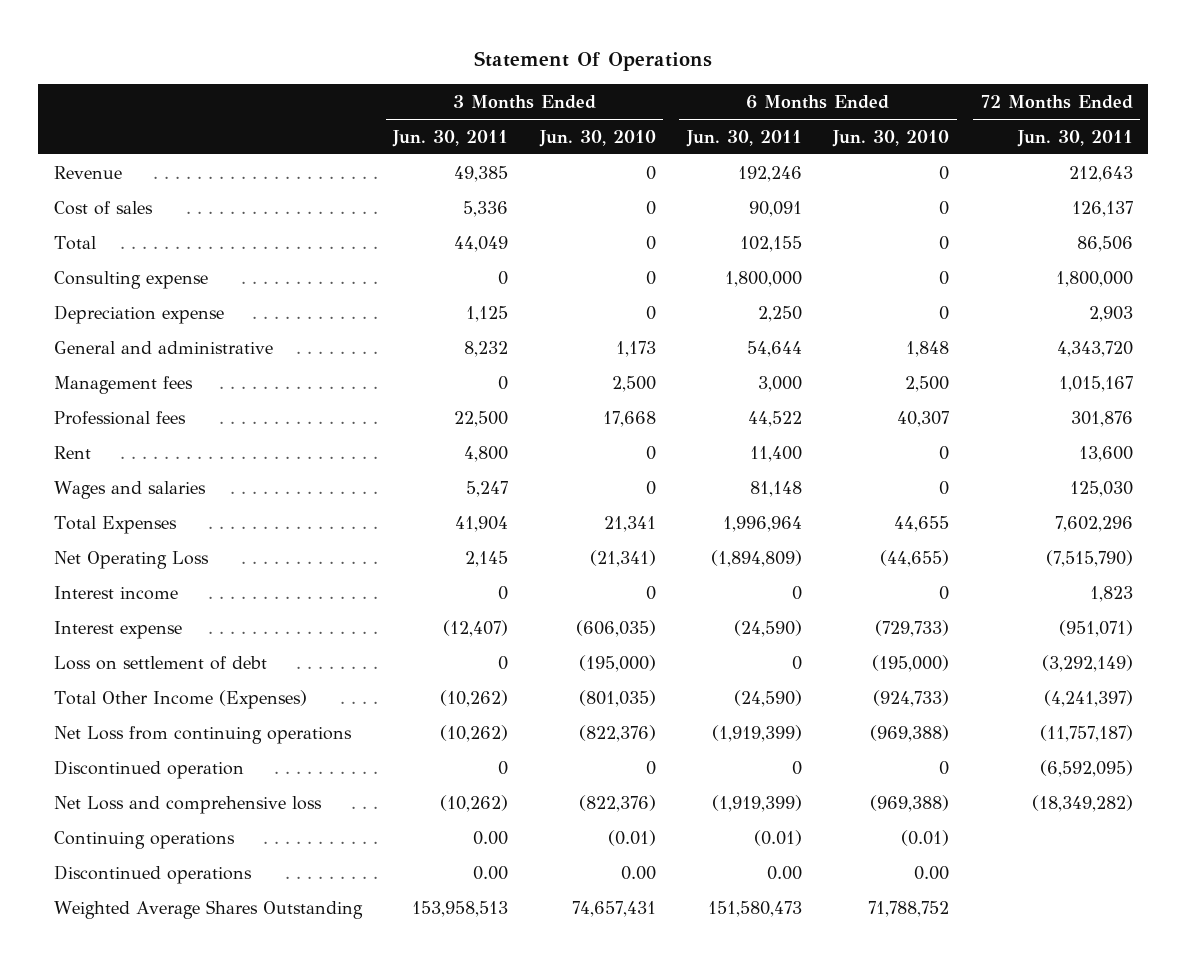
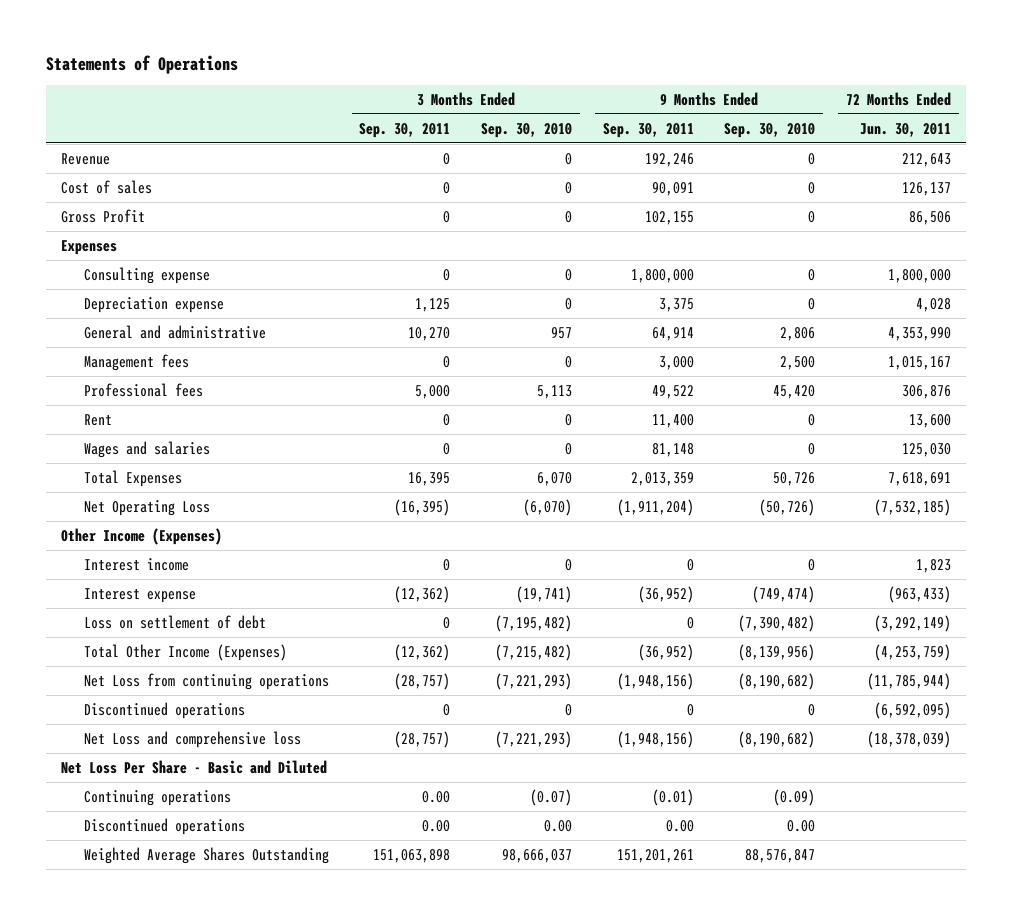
- Statement Of Operations
+ Statements of Operations
- | 3 Months Ended Jun. 30, 2011 | 3 Months Ended Jun. 30, 2010 | 6 Months Ended Jun. 30, 2011 | 6 Months Ended Jun. 30, 2010 | 72 Months Ended Jun. 30, 2011
+ | 3 Months Ended Sep. 30, 2011 | 3 Months Ended Sep. 30, 2010 | 9 Months Ended Sep. 30, 2011 | 9 Months Ended Sep. 30, 2010 | 72 Months Ended Jun. 30, 2011
- Total | 44,049 | 0 | 102,155 | 0 | 86,506
+ Gross Profit | 0 | 0 | 102,155 | 0 | 86,506
+ Expenses
- Depreciation expense | 1,125 | 0 | 2,250 | 0 | 2,903
- General and administrative | 8,232 | 1,173 | 54,644 | 1,848 | 4,343,720
+ Depreciation expense | 1,125 | 0 | 3,375 | 0 | 4,028
+ General and administrative | 10,270 | 957 | 64,914 | 2,806 | 4,353,990
- Professional fees | 22,500 | 17,668 | 44,522 | 40,307 | 301,876
+ Professional fees | 5,000 | 5,113 | 49,522 | 45,420 | 306,876
- Total Expenses | 41,904 | 21,341 | 1,996,964 | 44,655 | 7,602,296
- Net Operating Loss | 2,145 | (21,341) | (1,894,809) | (44,655) | (7,515,790)
+ Total Expenses | 16,395 | 6,070 | 2,013,359 | 50,726 | 7,618,691
+ Net Operating Loss | (16,395) | (6,070) | (1,911,204) | (50,726) | (7,532,185)
+ Other Income (Expenses)
- Interest expense | (12,407) | (606,035) | (24,590) | (729,733) | (951,071)
+ Interest expense | (12,362) | (19,741) | (36,952) | (749,474) | (963,433)
- Total Other Income (Expenses) | (10,262) | (801,035) | (24,590) | (924,733) | (4,241,397)
- Net Loss from continuing operations | (10,262) | (822,376) | (1,919,399) | (969,388) | (11,757,187)
- Discontinued operation | 0 | 0 | 0 | 0 | (6,592,095)
- Net Loss and comprehensive loss | (10,262) | (822,376) | (1,919,399) | (969,388) | (18,349,282)
+ Total Other Income (Expenses) | (12,362) | (7,215,482) | (36,952) | (8,139,956) | (4,253,759)
+ Net Loss from continuing operations | (28,757) | (7,221,293) | (1,948,156) | (8,190,682) | (11,785,944)
+ Discontinued operations | 0 | 0 | 0 | 0 | (6,592,095)
+ Net Loss and comprehensive loss | (28,757) | (7,221,293) | (1,948,156) | (8,190,682) | (18,378,039)
+ Net Loss Per Share - Basic and Diluted

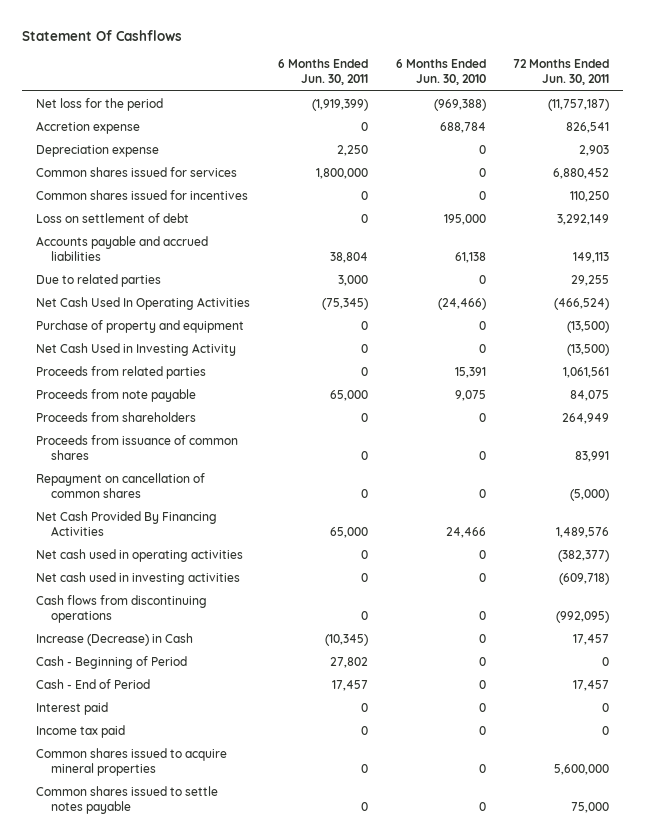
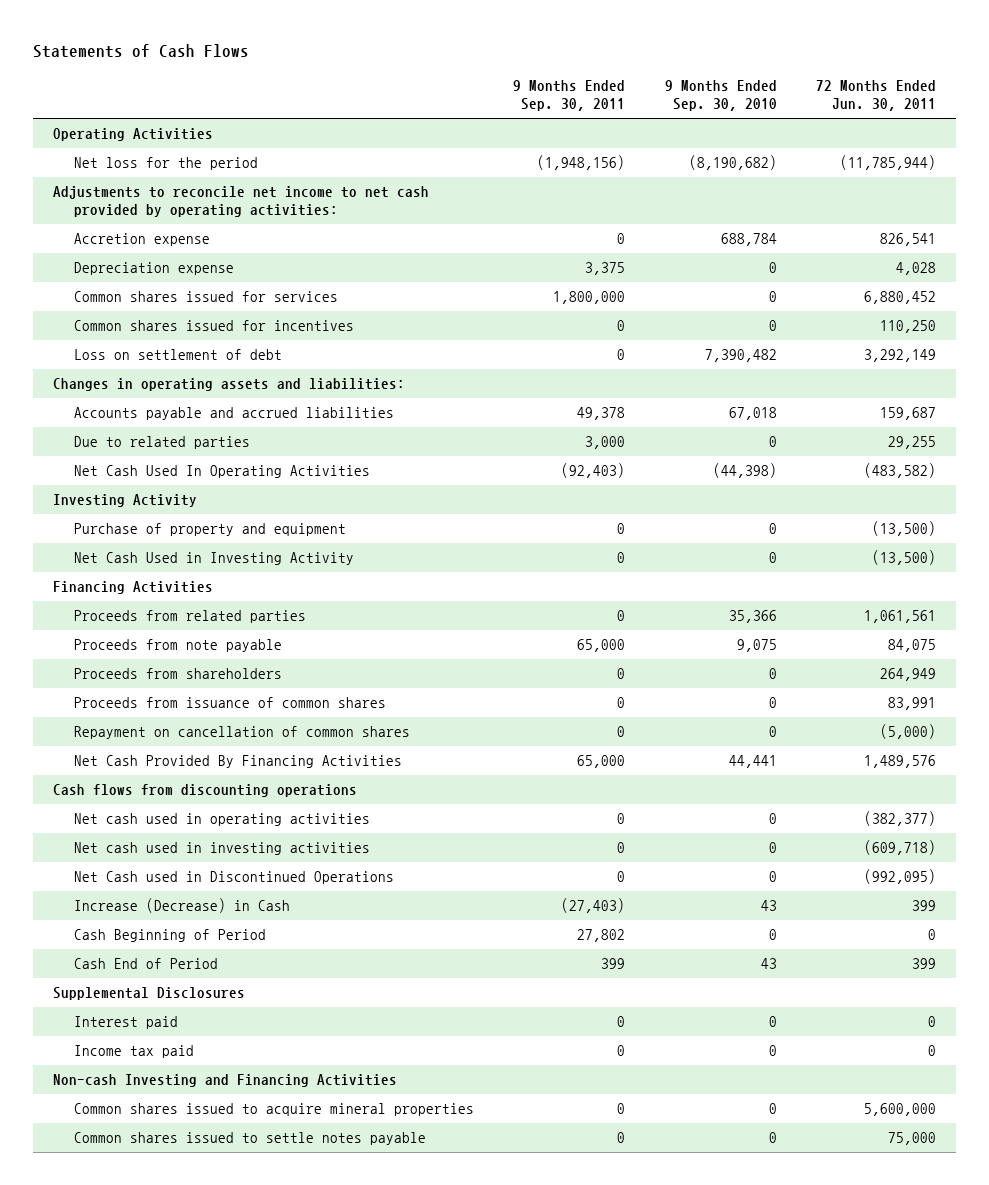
- Statement Of Cashflows
+ Statements of Cash Flows
- | 6 Months Ended Jun. 30, 2011 | 6 Months Ended Jun. 30, 2010 | 72 Months Ended Jun. 30, 2011
+ | 9 Months Ended Sep. 30, 2011 | 9 Months Ended Sep. 30, 2010 | 72 Months Ended Jun. 30, 2011
- Net loss for the period | (1,919,399) | (969,388) | (11,757,187)
+ Operating Activities
+ Net loss for the period | (1,948,156) | (8,190,682) | (11,785,944)
+ Adjustments to reconcile net income to net cash provided by operating activities:
- Depreciation expense | 2,250 | 0 | 2,903
+ Depreciation expense | 3,375 | 0 | 4,028
- Accounts payable and accrued liabilities | 38,804 | 61,138 | 149,113
+ Changes in operating assets and liabilities:
+ Accounts payable and accrued liabilities | 49,378 | 67,018 | 159,687
- Net Cash Used In Operating Activities | (75,345) | (24,466) | (466,524)
+ Net Cash Used In Operating Activities | (92,403) | (44,398) | (483,582)
+ Investing Activity
+ Financing Activities
+ Cash flows from discounting operations
- Cash flows from discontinuing operations | 0 | 0 | (992,095)
- Increase (Decrease) in Cash | (10,345) | 0 | 17,457
- Cash - Beginning of Period | 27,802 | 0 | 0
- Cash - End of Period | 17,457 | 0 | 17,457
+ Net Cash used in Discontinued Operations | 0 | 0 | (992,095)
+ Increase (Decrease) in Cash | (27,403) | 43 | 399
+ Cash Beginning of Period | 27,802 | 0 | 0
+ Cash End of Period | 399 | 43 | 399
+ Supplemental Disclosures
+ Non-cash Investing and Financing Activities

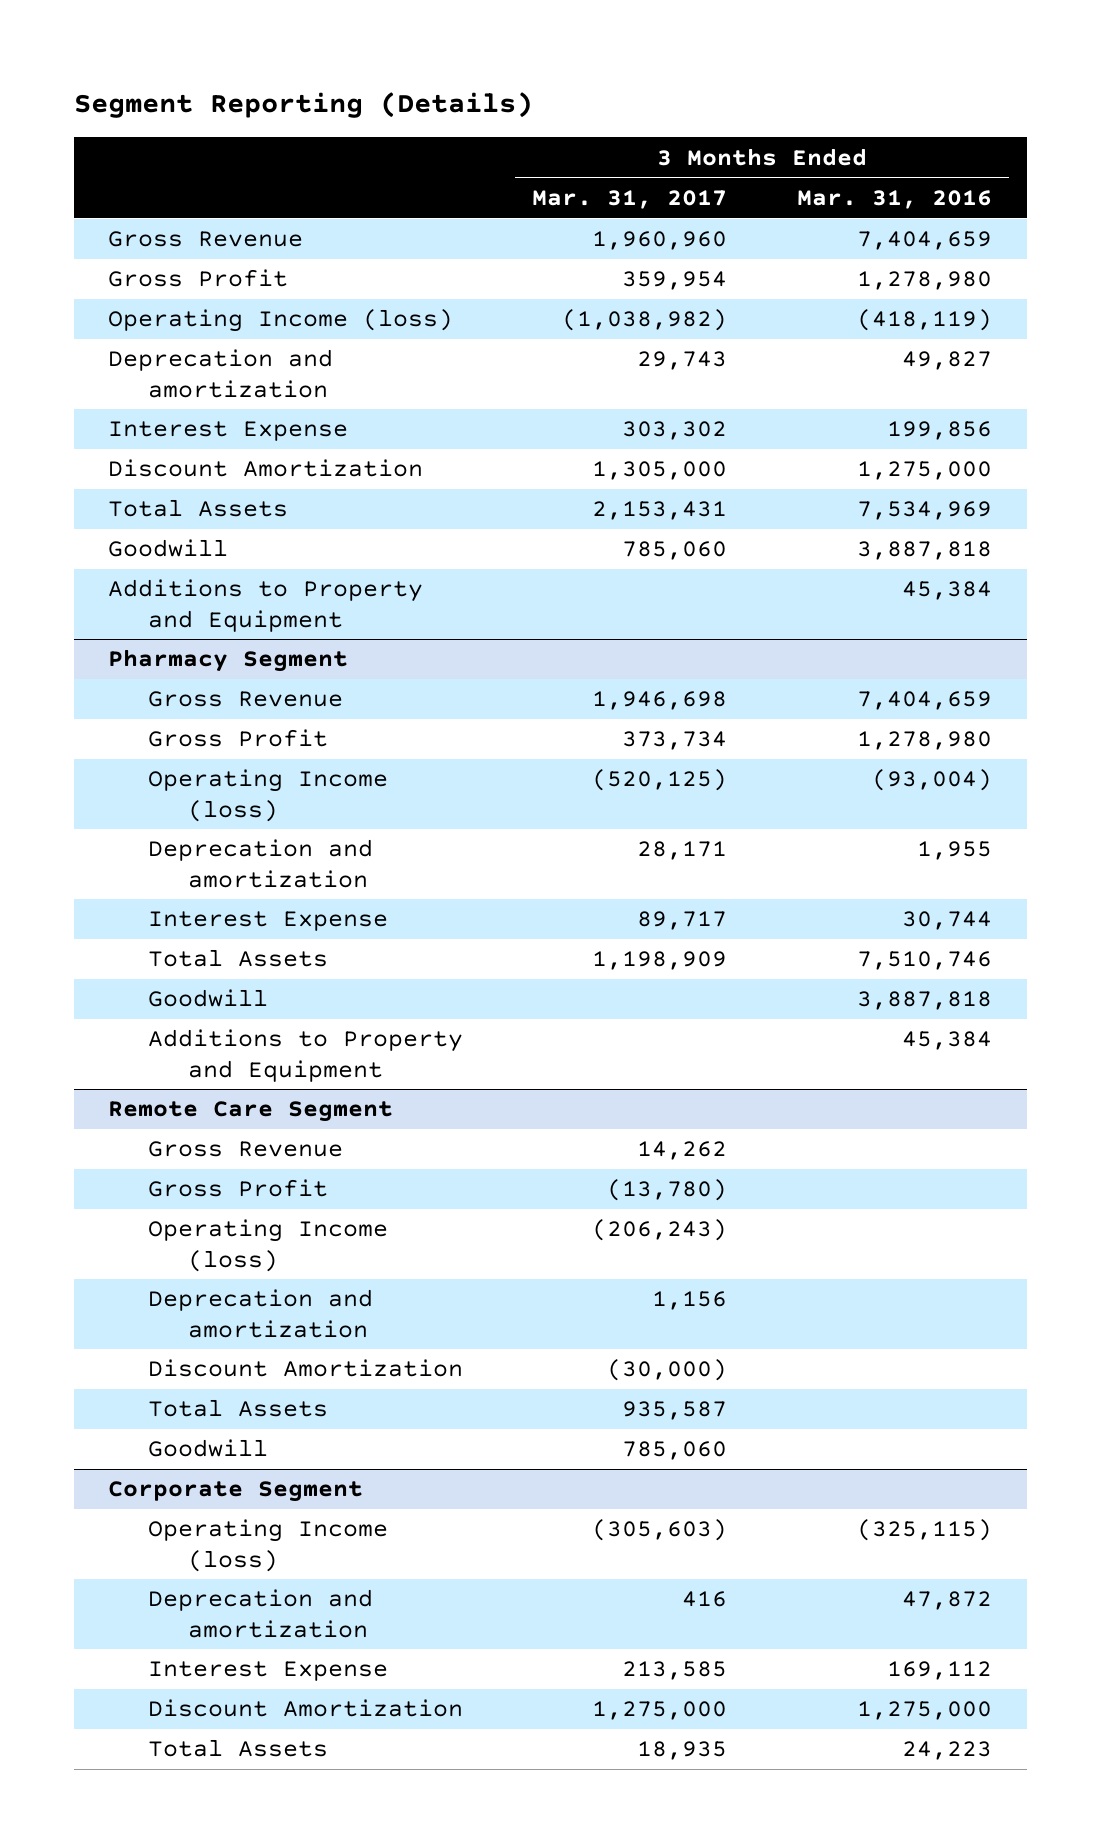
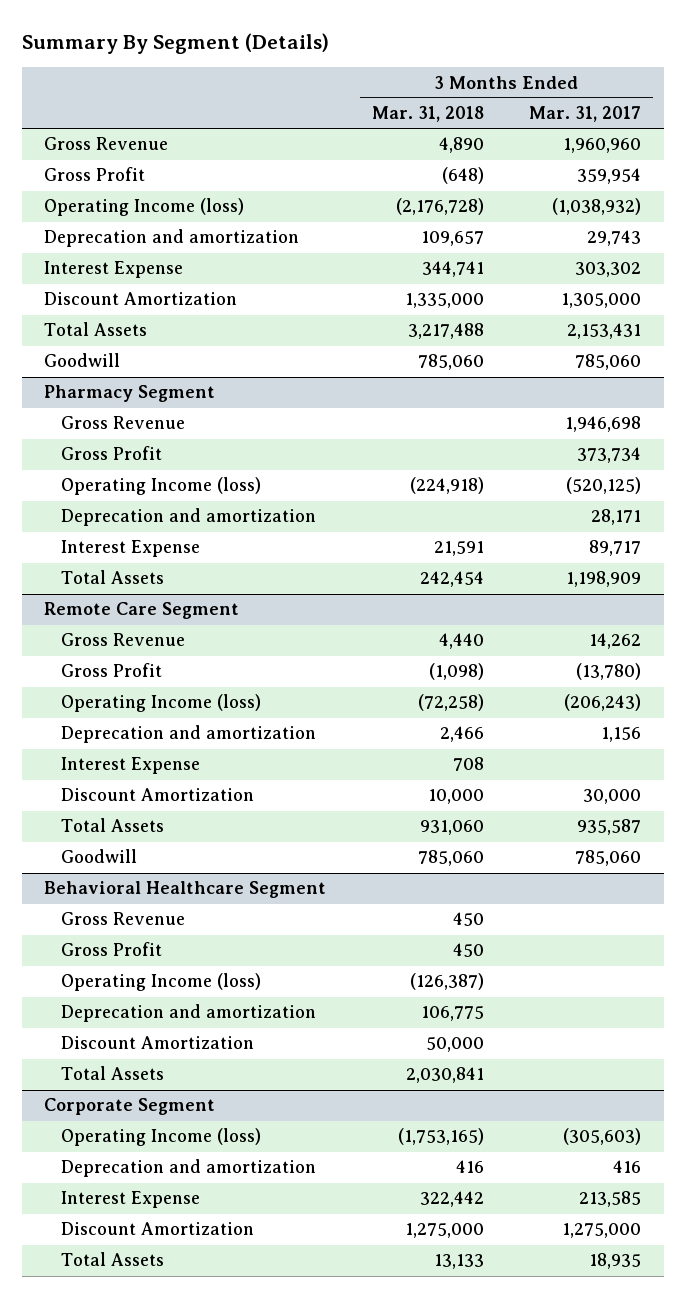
- Segment Reporting (Details)
+ Summary By Segment (Details)
- | 3 Months Ended Mar. 31, 2017 | 3 Months Ended Mar. 31, 2016
+ | 3 Months Ended Mar. 31, 2018 | 3 Months Ended Mar. 31, 2017
- Operating Income (loss) | (1,038,982) | (418,119)
+ Operating Income (loss) | (2,176,728) | (1,038,932)
- Additions to Property and Equipment | | 45,384
@ Pharmacy Segment
- Goodwill | | 3,887,818
- Additions to Property and Equipment | | 45,384
@ Remote Care Segment
- Discount Amortization | (30,000) |
+ Interest Expense | 708 |
+ Discount Amortization | 10,000 | 30,000
+ Behavioral Healthcare Segment
+ Gross Revenue | 450 |
+ Gross Profit | 450 |
+ Operating Income (loss) | (126,387) |
+ Deprecation and amortization | 106,775 |
+ Discount Amortization | 50,000 |
+ Total Assets | 2,030,841 |

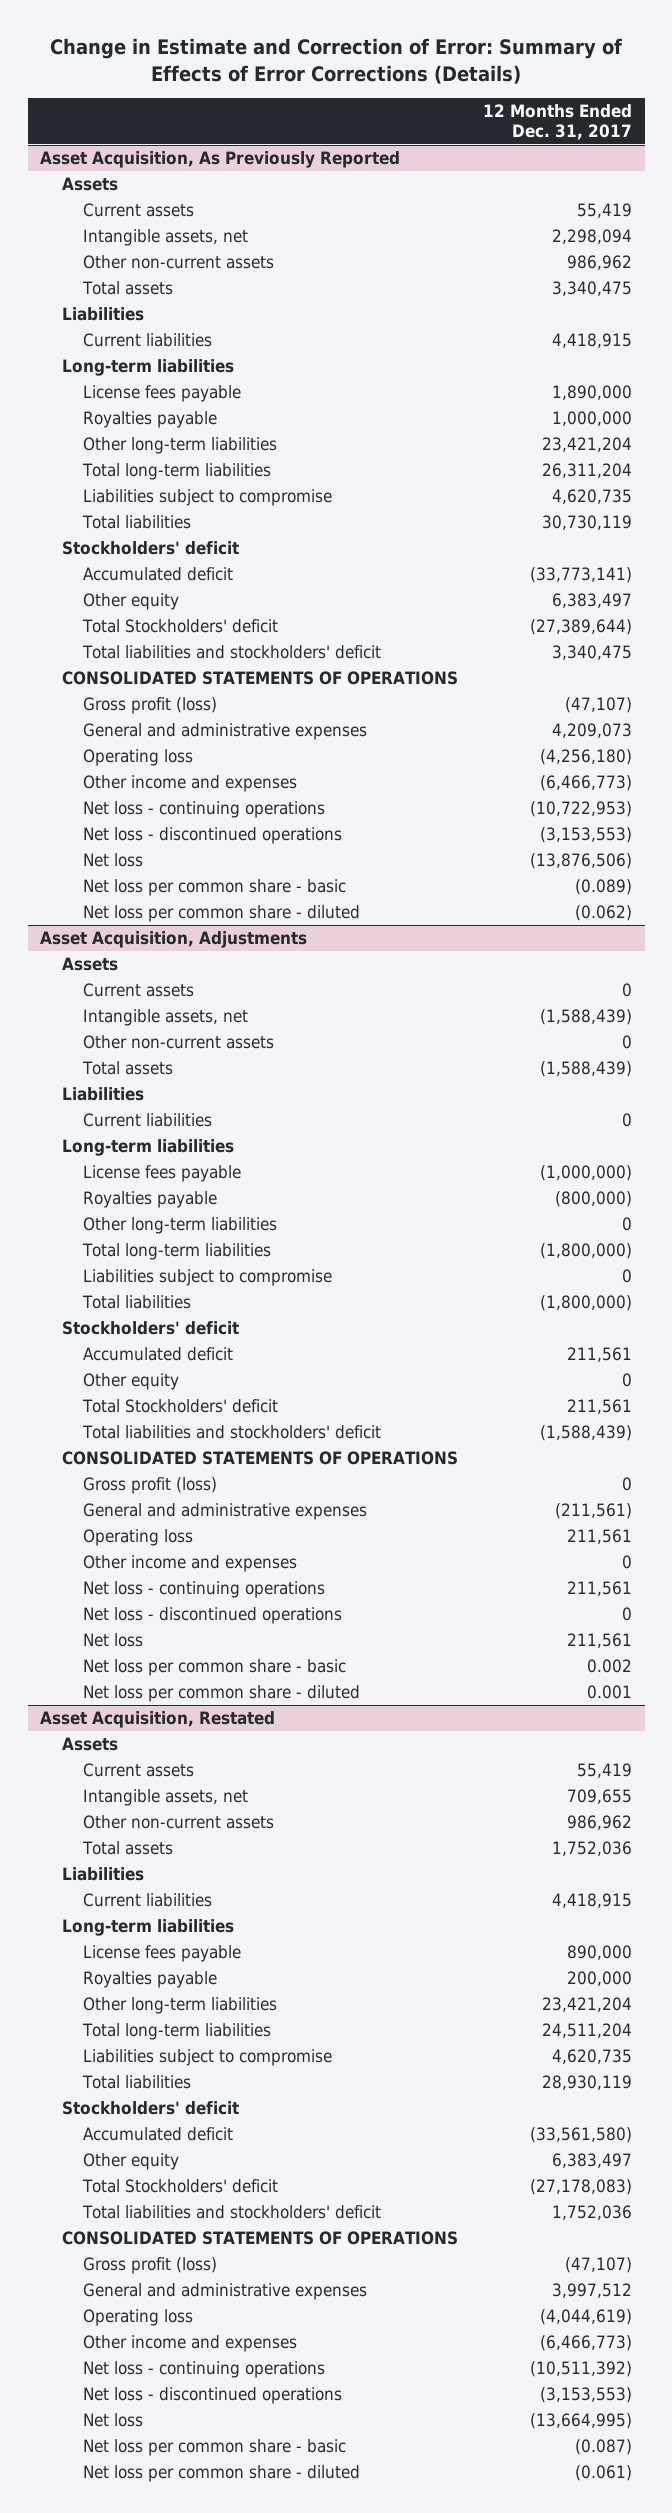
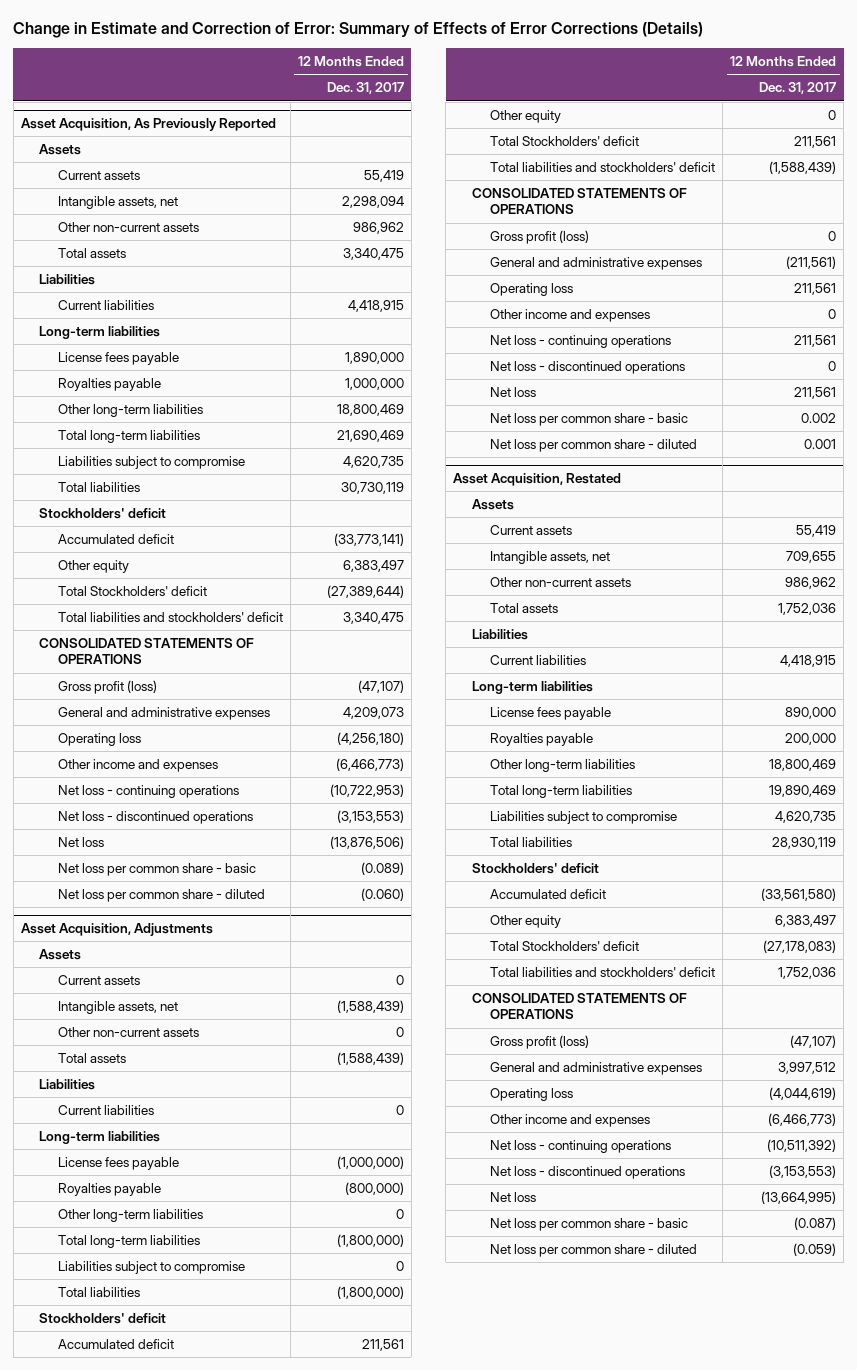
@ Asset Acquisition, As Previously Reported
- Other long-term liabilities | 23,421,204
- Total long-term liabilities | 26,311,204
+ Other long-term liabilities | 18,800,469
+ Total long-term liabilities | 21,690,469
- Net loss per common share - diluted | (0.062)
+ Net loss per common share - diluted | (0.060)
@ Asset Acquisition, Restated
- Other long-term liabilities | 23,421,204
- Total long-term liabilities | 24,511,204
+ Other long-term liabilities | 18,800,469
+ Total long-term liabilities | 19,890,469
- Net loss per common share - diluted | (0.061)
+ Net loss per common share - diluted | (0.059)

